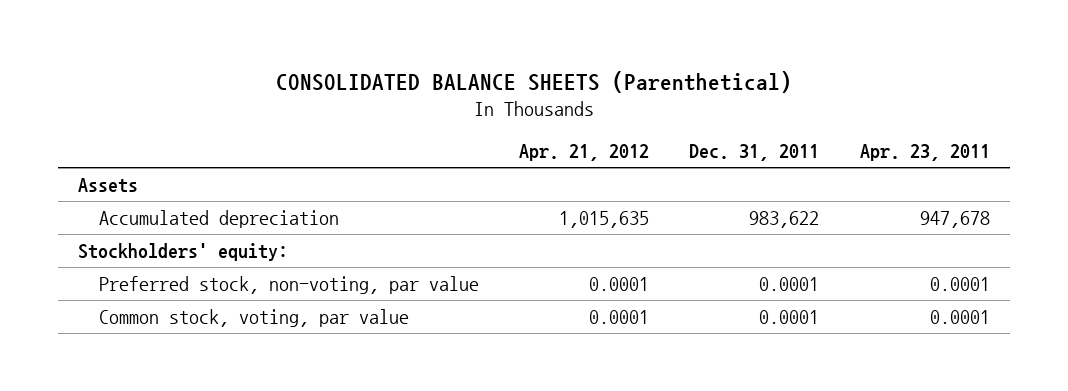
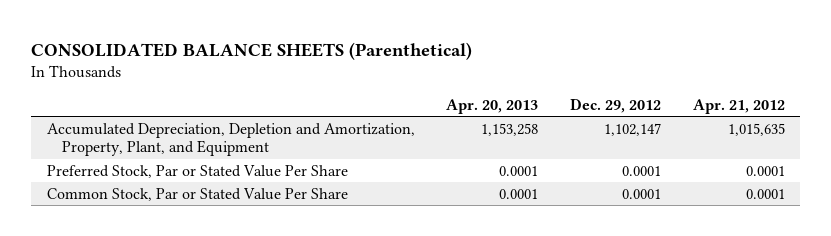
- | Apr. 21, 2012 | Dec. 31, 2011 | Apr. 23, 2011
+ | Apr. 20, 2013 | Dec. 29, 2012 | Apr. 21, 2012
- Assets
- Accumulated depreciation | 1,015,635 | 983,622 | 947,678
- Stockholders' equity:
- Preferred stock, non-voting, par value | 0.0001 | 0.0001 | 0.0001
- Common stock, voting, par value | 0.0001 | 0.0001 | 0.0001
+ Accumulated Depreciation, Depletion and Amortization, Property, Plant, and Equipment | 1,153,258 | 1,102,147 | 1,015,635
+ Preferred Stock, Par or Stated Value Per Share | 0.0001 | 0.0001 | 0.0001
+ Common Stock, Par or Stated Value Per Share | 0.0001 | 0.0001 | 0.0001

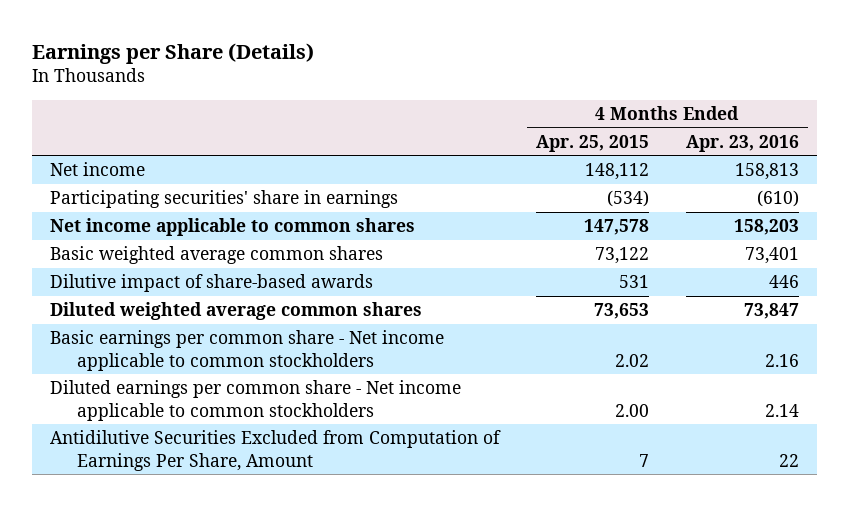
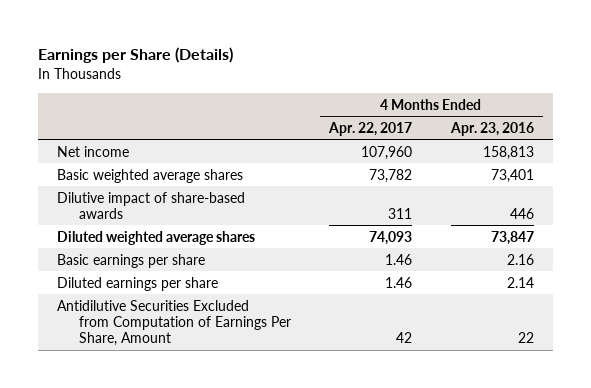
- | 4 Months Ended Apr. 25, 2015 | 4 Months Ended Apr. 23, 2016
+ | 4 Months Ended Apr. 22, 2017 | 4 Months Ended Apr. 23, 2016
- Participating securities' share in earnings | (534) | (610)
- Net income applicable to common shares | 147,578 | 158,203
- Basic weighted average common shares | 73,122 | 73,401
+ Basic weighted average shares | 73,782 | 73,401
- Diluted weighted average common shares | 73,653 | 73,847
- Basic earnings per common share - Net income applicable to common stockholders | 2.02 | 2.16
- Diluted earnings per common share - Net income applicable to common stockholders | 2.00 | 2.14
+ Diluted weighted average shares | 74,093 | 73,847
+ Basic earnings per share | 1.46 | 2.16
+ Diluted earnings per share | 1.46 | 2.14

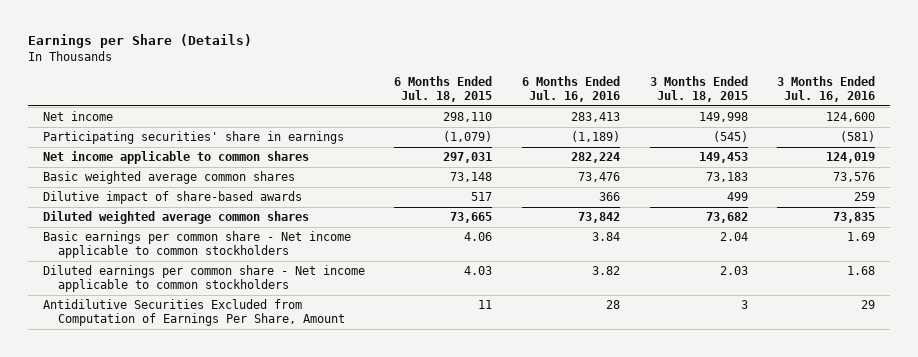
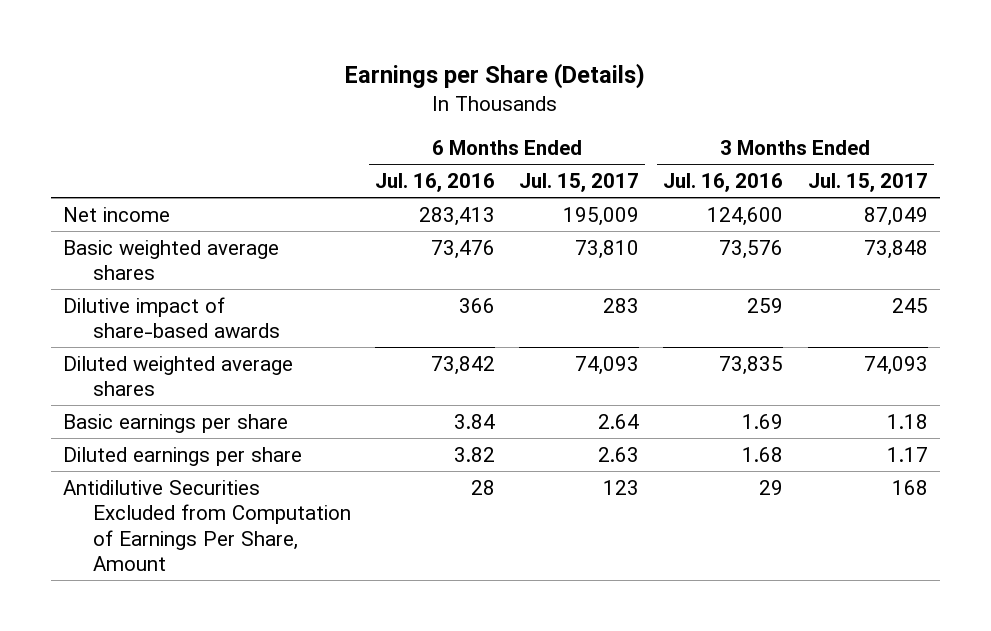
- | 6 Months Ended Jul. 18, 2015 | 6 Months Ended Jul. 16, 2016 | 3 Months Ended Jul. 18, 2015 | 3 Months Ended Jul. 16, 2016
+ | 6 Months Ended Jul. 16, 2016 | 6 Months Ended Jul. 15, 2017 | 3 Months Ended Jul. 16, 2016 | 3 Months Ended Jul. 15, 2017
- Participating securities' share in earnings | (1,079) | (1,189) | (545) | (581)
- Net income applicable to common shares | 297,031 | 282,224 | 149,453 | 124,019
- Basic weighted average common shares | 73,148 | 73,476 | 73,183 | 73,576
+ Basic weighted average shares | 73,476 | 73,810 | 73,576 | 73,848
- Diluted weighted average common shares | 73,665 | 73,842 | 73,682 | 73,835
- Basic earnings per common share - Net income applicable to common stockholders | 4.06 | 3.84 | 2.04 | 1.69
- Diluted earnings per common share - Net income applicable to common stockholders | 4.03 | 3.82 | 2.03 | 1.68
+ Diluted weighted average shares | 73,842 | 74,093 | 73,835 | 74,093
+ Basic earnings per share | 3.84 | 2.64 | 1.69 | 1.18
+ Diluted earnings per share | 3.82 | 2.63 | 1.68 | 1.17

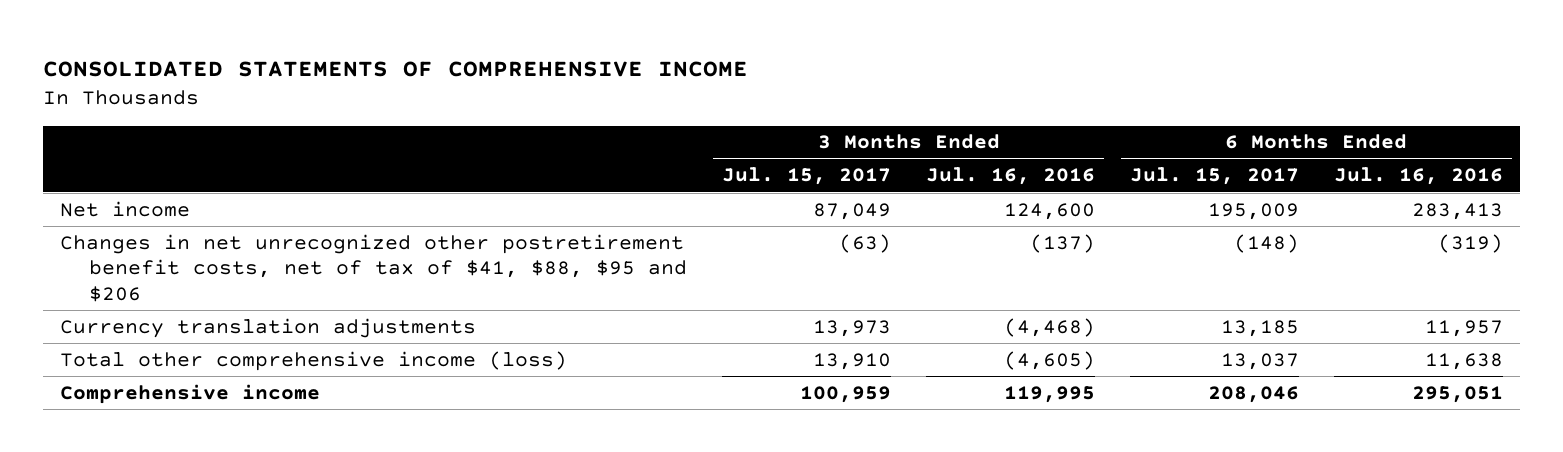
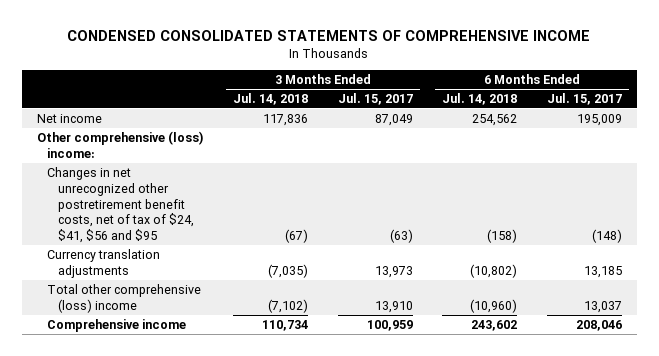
- CONSOLIDATED STATEMENTS OF COMPREHENSIVE INCOME
+ CONDENSED CONSOLIDATED STATEMENTS OF COMPREHENSIVE INCOME
- | 3 Months Ended Jul. 15, 2017 | 3 Months Ended Jul. 16, 2016 | 6 Months Ended Jul. 15, 2017 | 6 Months Ended Jul. 16, 2016
+ | 3 Months Ended Jul. 14, 2018 | 3 Months Ended Jul. 15, 2017 | 6 Months Ended Jul. 14, 2018 | 6 Months Ended Jul. 15, 2017
- Changes in net unrecognized other postretirement benefit costs, net of tax of $41, $88, $95 and $206 | (63) | (137) | (148) | (319)
+ Other comprehensive (loss) income:
+ Changes in net unrecognized other postretirement benefit costs, net of tax of $24, $41, $56 and $95 | (67) | (63) | (158) | (148)
- Total other comprehensive income (loss) | 13,910 | (4,605) | 13,037 | 11,638
+ Total other comprehensive (loss) income | (7,102) | 13,910 | (10,960) | 13,037

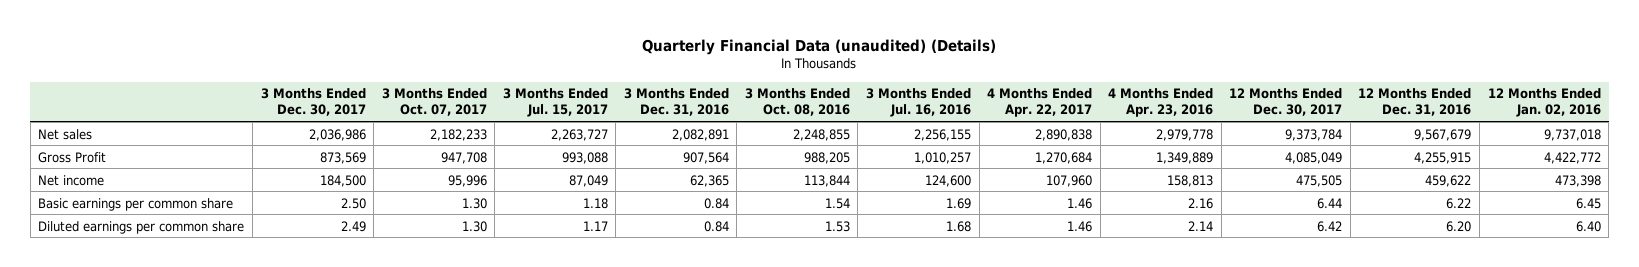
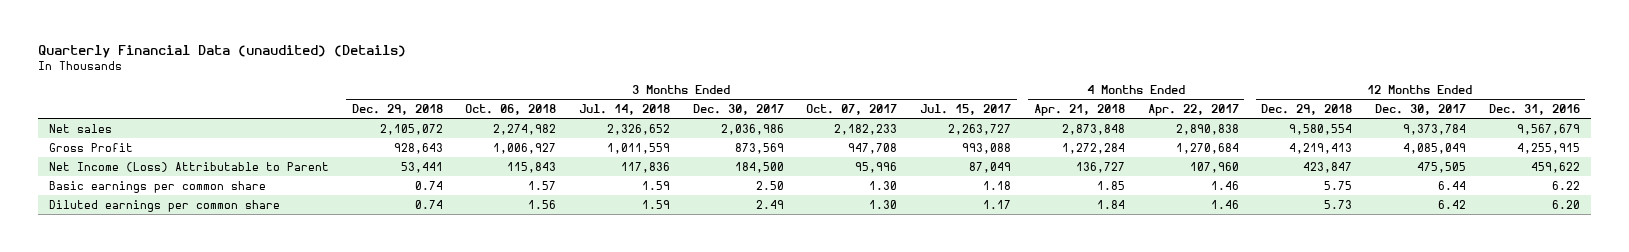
- | 3 Months Ended Dec. 30, 2017 | 3 Months Ended Oct. 07, 2017 | 3 Months Ended Jul. 15, 2017 | 3 Months Ended Dec. 31, 2016 | 3 Months Ended Oct. 08, 2016 | 3 Months Ended Jul. 16, 2016 | 4 Months Ended Apr. 22, 2017 | 4 Months Ended Apr. 23, 2016 | 12 Months Ended Dec. 30, 2017 | 12 Months Ended Dec. 31, 2016 | 12 Months Ended Jan. 02, 2016
+ | 3 Months Ended Dec. 29, 2018 | 3 Months Ended Oct. 06, 2018 | 3 Months Ended Jul. 14, 2018 | 3 Months Ended Dec. 30, 2017 | 3 Months Ended Oct. 07, 2017 | 3 Months Ended Jul. 15, 2017 | 4 Months Ended Apr. 21, 2018 | 4 Months Ended Apr. 22, 2017 | 12 Months Ended Dec. 29, 2018 | 12 Months Ended Dec. 30, 2017 | 12 Months Ended Dec. 31, 2016
- Net income | 184,500 | 95,996 | 87,049 | 62,365 | 113,844 | 124,600 | 107,960 | 158,813 | 475,505 | 459,622 | 473,398
+ Net Income (Loss) Attributable to Parent | 53,441 | 115,843 | 117,836 | 184,500 | 95,996 | 87,049 | 136,727 | 107,960 | 423,847 | 475,505 | 459,622

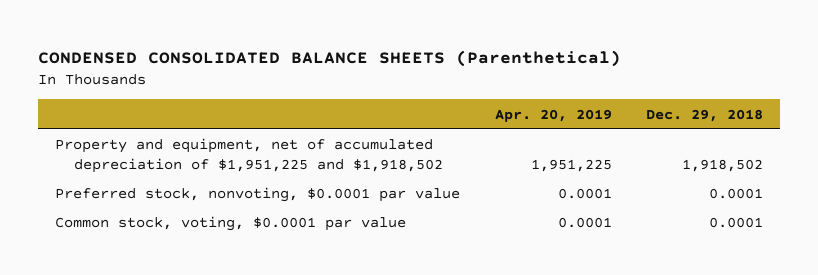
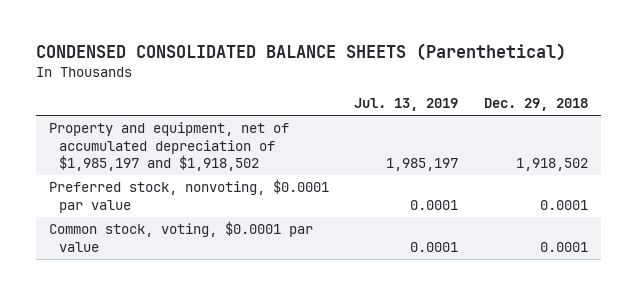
- | Apr. 20, 2019 | Dec. 29, 2018
+ | Jul. 13, 2019 | Dec. 29, 2018
- Property and equipment, net of accumulated depreciation of $1,951,225 and $1,918,502 | 1,951,225 | 1,918,502
+ Property and equipment, net of accumulated depreciation of $1,985,197 and $1,918,502 | 1,985,197 | 1,918,502

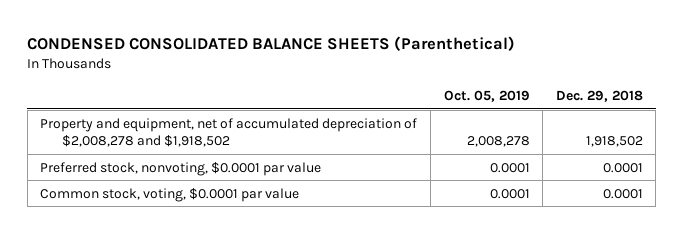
- | Jul. 13, 2019 | Dec. 29, 2018
+ | Oct. 05, 2019 | Dec. 29, 2018
- Property and equipment, net of accumulated depreciation of $1,985,197 and $1,918,502 | 1,985,197 | 1,918,502
+ Property and equipment, net of accumulated depreciation of $2,008,278 and $1,918,502 | 2,008,278 | 1,918,502

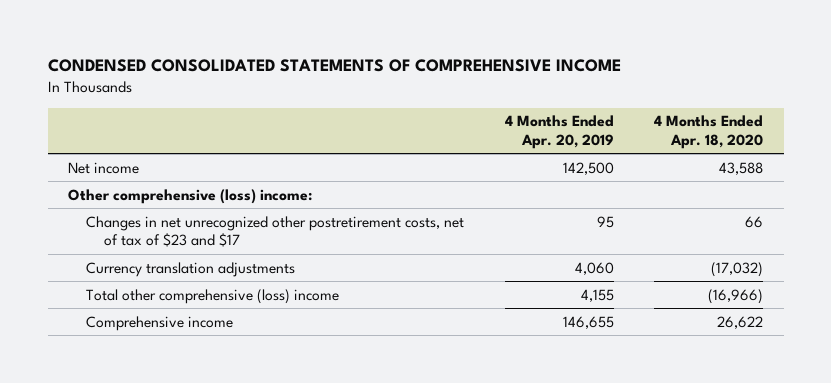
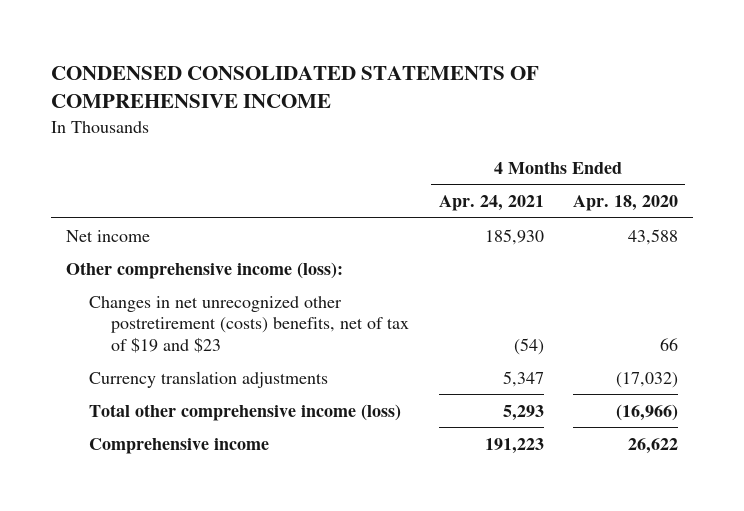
- | 4 Months Ended Apr. 20, 2019 | 4 Months Ended Apr. 18, 2020
+ | 4 Months Ended Apr. 24, 2021 | 4 Months Ended Apr. 18, 2020
- Other comprehensive (loss) income:
- Changes in net unrecognized other postretirement costs, net of tax of $23 and $17 | 95 | 66
+ Other comprehensive income (loss):
+ Changes in net unrecognized other postretirement (costs) benefits, net of tax of $19 and $23 | (54) | 66
- Total other comprehensive (loss) income | 4,155 | (16,966)
+ Total other comprehensive income (loss) | 5,293 | (16,966)

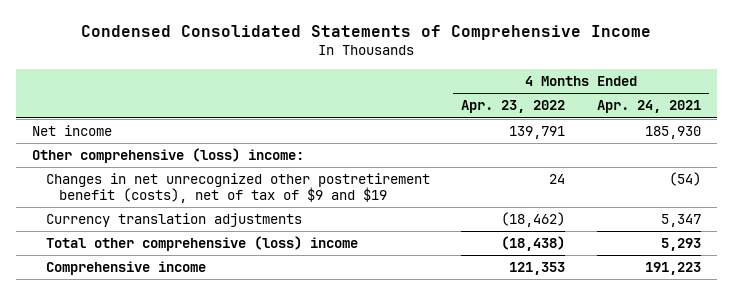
- CONDENSED CONSOLIDATED STATEMENTS OF COMPREHENSIVE INCOME
+ Condensed Consolidated Statements of Comprehensive Income
- | 4 Months Ended Apr. 24, 2021 | 4 Months Ended Apr. 18, 2020
+ | 4 Months Ended Apr. 23, 2022 | 4 Months Ended Apr. 24, 2021
- Other comprehensive income (loss):
- Changes in net unrecognized other postretirement (costs) benefits, net of tax of $19 and $23 | (54) | 66
+ Other comprehensive (loss) income:
+ Changes in net unrecognized other postretirement benefit (costs), net of tax of $9 and $19 | 24 | (54)
- Total other comprehensive income (loss) | 5,293 | (16,966)
+ Total other comprehensive (loss) income | (18,438) | 5,293

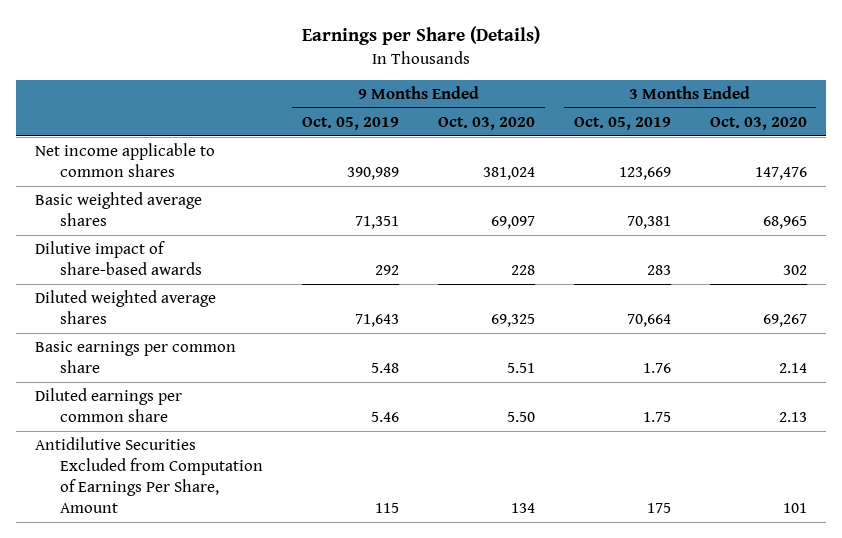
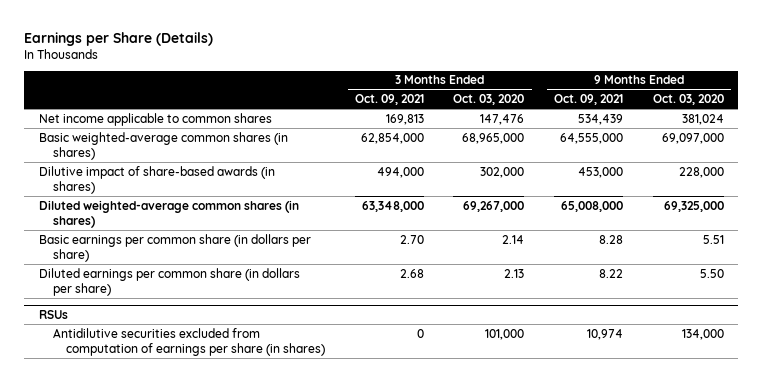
- | 9 Months Ended Oct. 05, 2019 | 9 Months Ended Oct. 03, 2020 | 3 Months Ended Oct. 05, 2019 | 3 Months Ended Oct. 03, 2020
+ | 3 Months Ended Oct. 09, 2021 | 3 Months Ended Oct. 03, 2020 | 9 Months Ended Oct. 09, 2021 | 9 Months Ended Oct. 03, 2020
- Basic weighted average shares | 71,351 | 69,097 | 70,381 | 68,965
- Dilutive impact of share-based awards | 292 | 228 | 283 | 302
- Diluted weighted average shares | 71,643 | 69,325 | 70,664 | 69,267
- Basic earnings per common share | 5.48 | 5.51 | 1.76 | 2.14
- Diluted earnings per common share | 5.46 | 5.50 | 1.75 | 2.13
- Antidilutive Securities Excluded from Computation of Earnings Per Share, Amount | 115 | 134 | 175 | 101
+ Basic weighted-average common shares (in shares) | 62,854,000 | 68,965,000 | 64,555,000 | 69,097,000
+ Dilutive impact of share-based awards (in shares) | 494,000 | 302,000 | 453,000 | 228,000
+ Diluted weighted-average common shares (in shares) | 63,348,000 | 69,267,000 | 65,008,000 | 69,325,000
+ Basic earnings per common share (in dollars per share) | 2.70 | 2.14 | 8.28 | 5.51
+ Diluted earnings per common share (in dollars per share) | 2.68 | 2.13 | 8.22 | 5.50
+ RSUs
+ Antidilutive securities excluded from computation of earnings per share (in shares) | 0 | 101,000 | 10,974 | 134,000

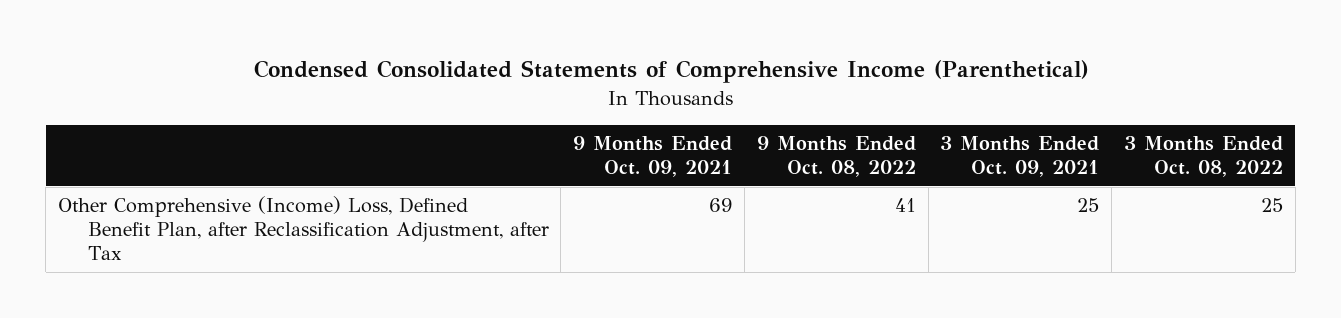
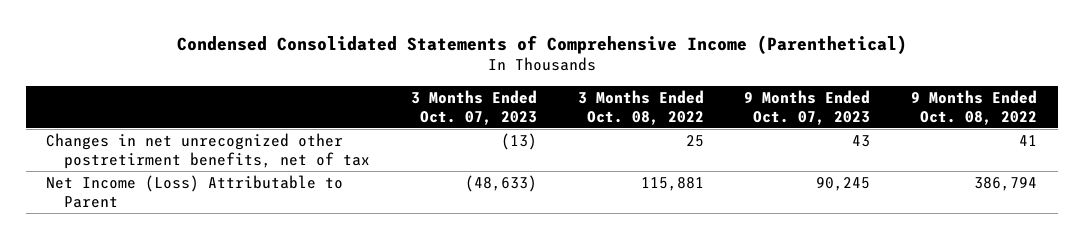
- | 9 Months Ended Oct. 09, 2021 | 9 Months Ended Oct. 08, 2022 | 3 Months Ended Oct. 09, 2021 | 3 Months Ended Oct. 08, 2022
+ | 3 Months Ended Oct. 07, 2023 | 3 Months Ended Oct. 08, 2022 | 9 Months Ended Oct. 07, 2023 | 9 Months Ended Oct. 08, 2022
- Other Comprehensive (Income) Loss, Defined Benefit Plan, after Reclassification Adjustment, after Tax | 69 | 41 | 25 | 25
+ Changes in net unrecognized other postretirment benefits, net of tax | (13) | 25 | 43 | 41
+ Net Income (Loss) Attributable to Parent | (48,633) | 115,881 | 90,245 | 386,794

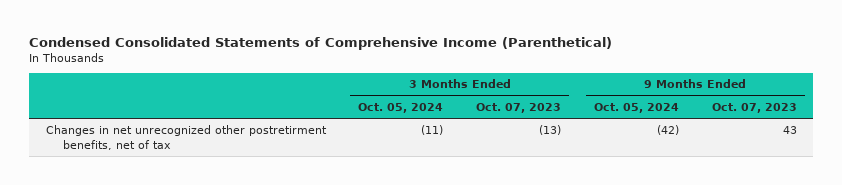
- | 3 Months Ended Oct. 07, 2023 | 3 Months Ended Oct. 08, 2022 | 9 Months Ended Oct. 07, 2023 | 9 Months Ended Oct. 08, 2022
+ | 3 Months Ended Oct. 05, 2024 | 3 Months Ended Oct. 07, 2023 | 9 Months Ended Oct. 05, 2024 | 9 Months Ended Oct. 07, 2023
- Net Income (Loss) Attributable to Parent | (48,633) | 115,881 | 90,245 | 386,794

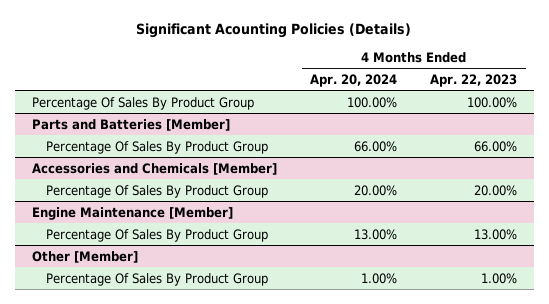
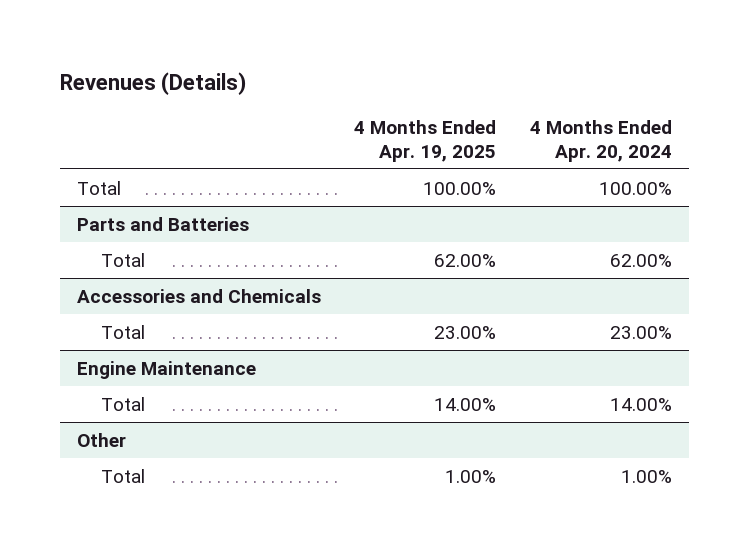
- Significant Acounting Policies (Details)
+ Revenues (Details)
- | 4 Months Ended Apr. 20, 2024 | 4 Months Ended Apr. 22, 2023
+ | 4 Months Ended Apr. 19, 2025 | 4 Months Ended Apr. 20, 2024
- Percentage Of Sales By Product Group | 100.00% | 100.00%
- Parts and Batteries [Member]
- Percentage Of Sales By Product Group | 66.00% | 66.00%
- Accessories and Chemicals [Member]
- Percentage Of Sales By Product Group | 20.00% | 20.00%
- Engine Maintenance [Member]
- Percentage Of Sales By Product Group | 13.00% | 13.00%
- Other [Member]
- Percentage Of Sales By Product Group | 1.00% | 1.00%
+ Total | 100.00% | 100.00%
+ Parts and Batteries
+ Total | 62.00% | 62.00%
+ Accessories and Chemicals
+ Total | 23.00% | 23.00%
+ Engine Maintenance
+ Total | 14.00% | 14.00%
+ Other
+ Total | 1.00% | 1.00%

